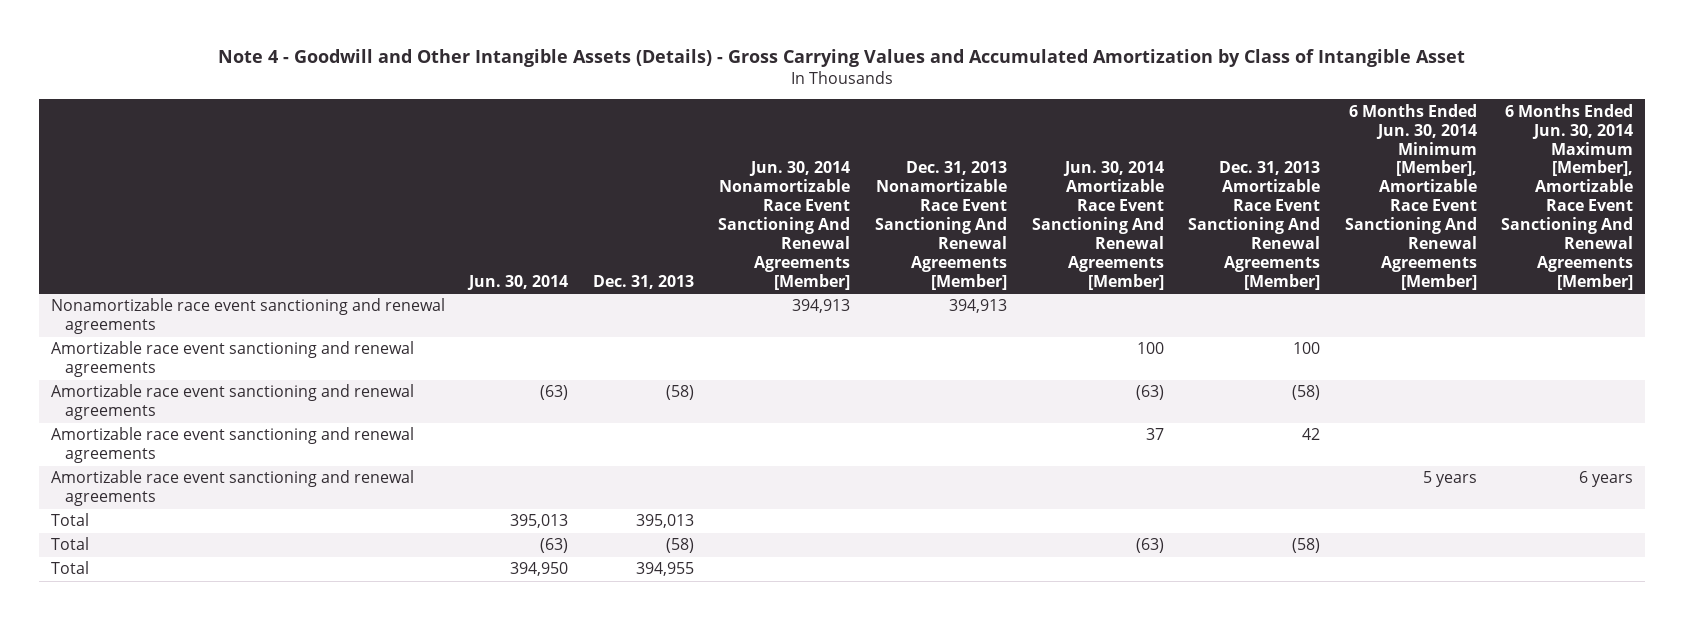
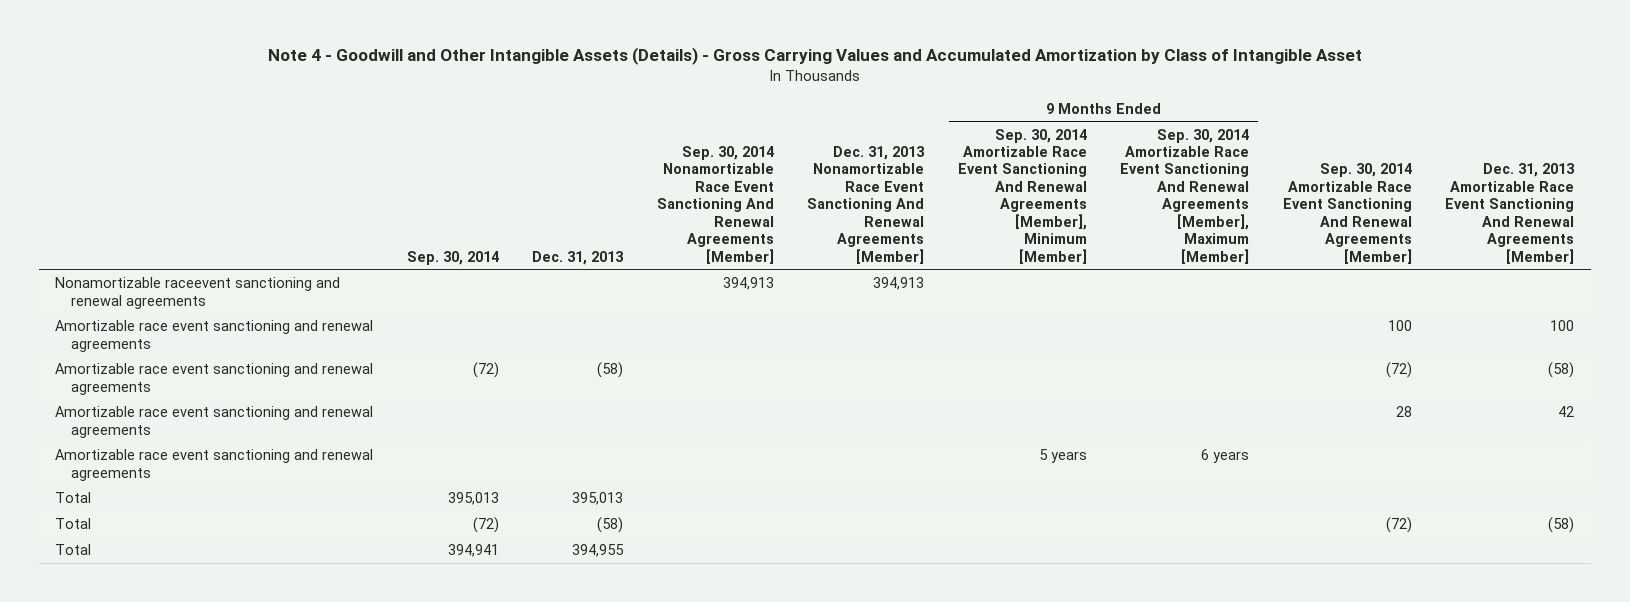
- | Jun. 30, 2014 | Dec. 31, 2013 | Jun. 30, 2014 Nonamortizable Race Event Sanctioning And Renewal Agreements [Member] | Dec. 31, 2013 Nonamortizable Race Event Sanctioning And Renewal Agreements [Member] | Jun. 30, 2014 Amortizable Race Event Sanctioning And Renewal Agreements [Member] | Dec. 31, 2013 Amortizable Race Event Sanctioning And Renewal Agreements [Member] | 6 Months Ended Jun. 30, 2014 Minimum [Member], Amortizable Race Event Sanctioning And Renewal Agreements [Member] | 6 Months Ended Jun. 30, 2014 Maximum [Member], Amortizable Race Event Sanctioning And Renewal Agreements [Member]
+ | Sep. 30, 2014 | Dec. 31, 2013 | Sep. 30, 2014 Nonamortizable Race Event Sanctioning And Renewal Agreements [Member] | Dec. 31, 2013 Nonamortizable Race Event Sanctioning And Renewal Agreements [Member] | 9 Months Ended Sep. 30, 2014 Amortizable Race Event Sanctioning And Renewal Agreements [Member], Minimum [Member] | 9 Months Ended Sep. 30, 2014 Amortizable Race Event Sanctioning And Renewal Agreements [Member], Maximum [Member] | Sep. 30, 2014 Amortizable Race Event Sanctioning And Renewal Agreements [Member] | Dec. 31, 2013 Amortizable Race Event Sanctioning And Renewal Agreements [Member]
- Nonamortizable race event sanctioning and renewal agreements | | | 394,913 | 394,913 | | | |
+ Nonamortizable raceevent sanctioning and renewal agreements | | | 394,913 | 394,913 | | | |

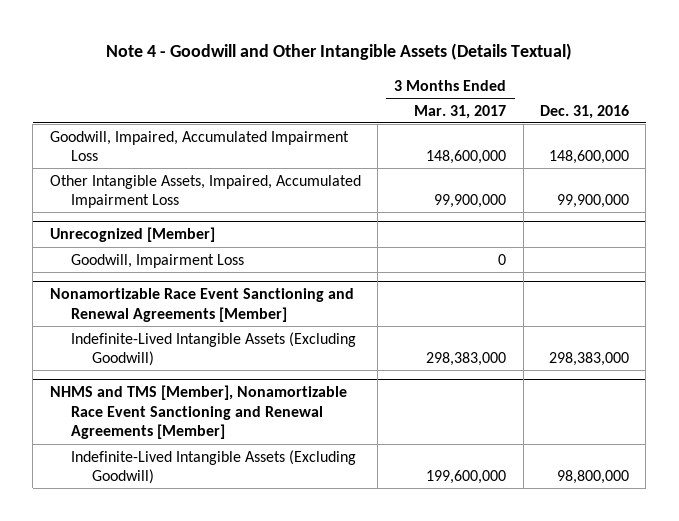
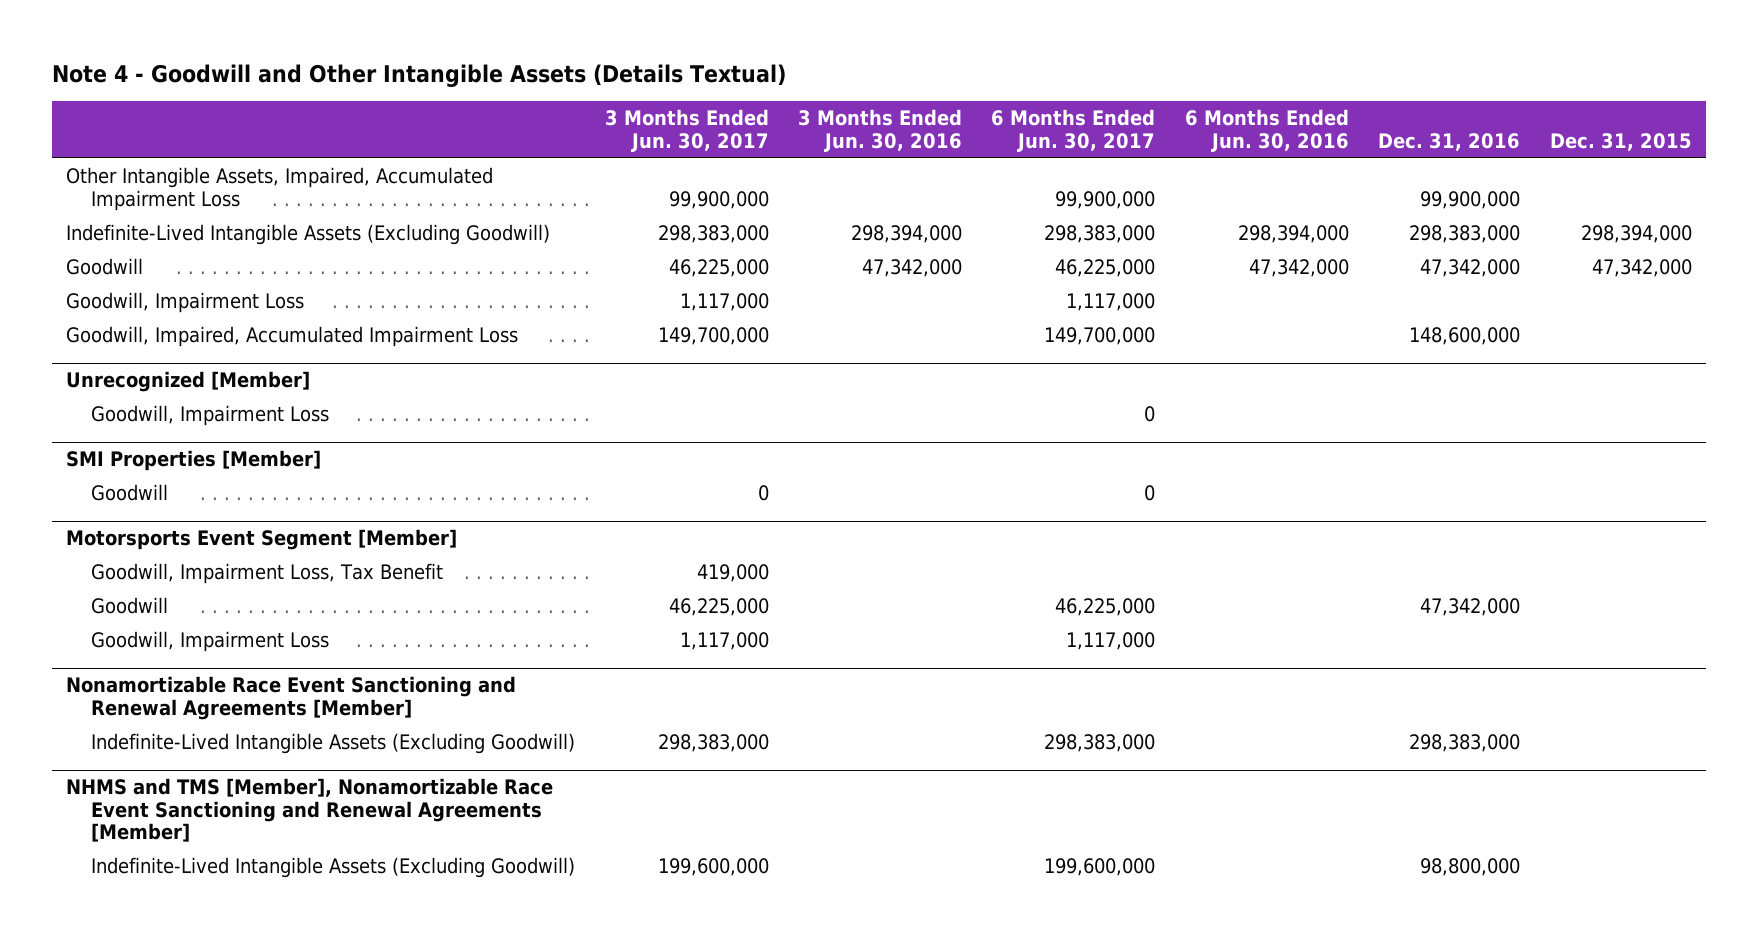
- | 3 Months Ended Mar. 31, 2017 | Dec. 31, 2016
+ | 3 Months Ended Jun. 30, 2017 | 3 Months Ended Jun. 30, 2016 | 6 Months Ended Jun. 30, 2017 | 6 Months Ended Jun. 30, 2016 | Dec. 31, 2016 | Dec. 31, 2015
+ Indefinite-Lived Intangible Assets (Excluding Goodwill) | 298,383,000 | 298,394,000 | 298,383,000 | 298,394,000 | 298,383,000 | 298,394,000
+ Goodwill | 46,225,000 | 47,342,000 | 46,225,000 | 47,342,000 | 47,342,000 | 47,342,000
+ Goodwill, Impairment Loss | 1,117,000 | | 1,117,000 | | |
moved down: Goodwill, Impaired, Accumulated Impairment Loss | 149,700,000 | | 149,700,000 | | 148,600,000 |
+ SMI Properties [Member]
+ Goodwill | 0 | | 0 | | |
+ Motorsports Event Segment [Member]
+ Goodwill, Impairment Loss, Tax Benefit | 419,000 | | | | |
+ Goodwill | 46,225,000 | | 46,225,000 | | 47,342,000 |
+ Goodwill, Impairment Loss | 1,117,000 | | 1,117,000 | | |

